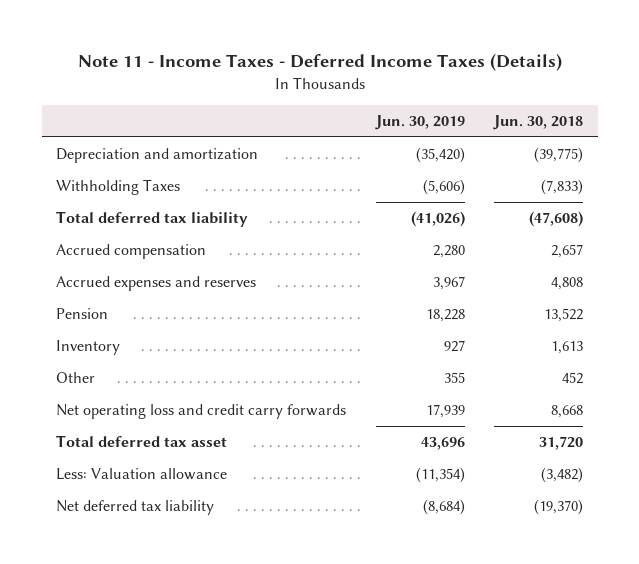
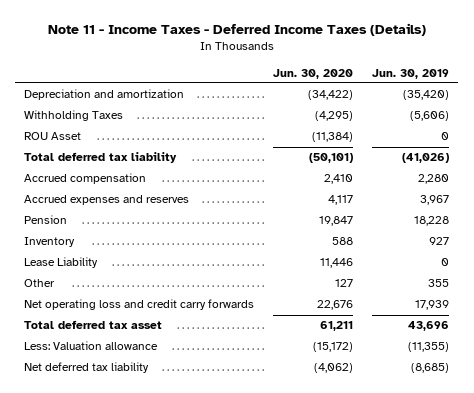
- | Jun. 30, 2019 | Jun. 30, 2018
+ | Jun. 30, 2020 | Jun. 30, 2019
+ ROU Asset | (11,384) | 0
+ Lease Liability | 11,446 | 0
- Less: Valuation allowance | (11,354) | (3,482)
- Net deferred tax liability | (8,684) | (19,370)
+ Less: Valuation allowance | (15,172) | (11,355)
+ Net deferred tax liability | (4,062) | (8,685)

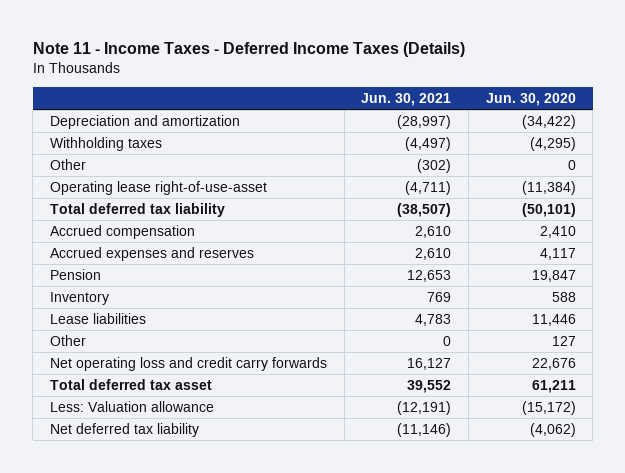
- | Jun. 30, 2020 | Jun. 30, 2019
+ | Jun. 30, 2021 | Jun. 30, 2020
- Withholding Taxes | (4,295) | (5,606)
- ROU Asset | (11,384) | 0
+ Withholding taxes | (4,497) | (4,295)
+ Other | (302) | 0
+ Operating lease right-of-use-asset | (4,711) | (11,384)
- Lease Liability | 11,446 | 0
+ Lease liabilities | 4,783 | 11,446

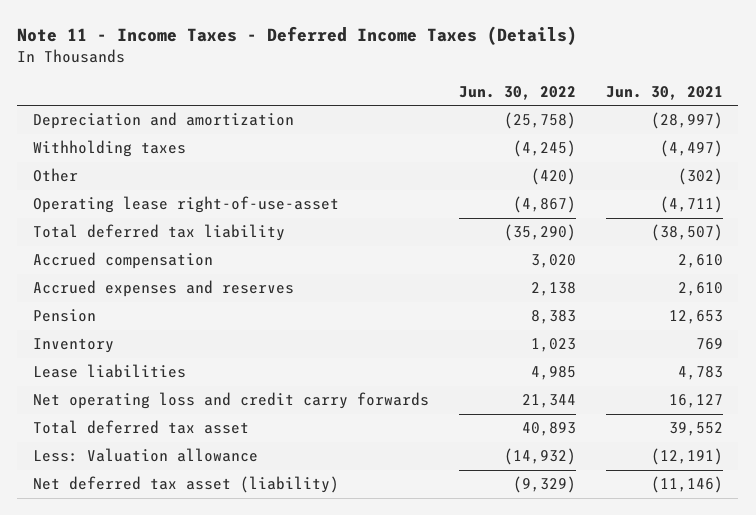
- | Jun. 30, 2021 | Jun. 30, 2020
+ | Jun. 30, 2022 | Jun. 30, 2021
- Other | 0 | 127
- Net deferred tax liability | (11,146) | (4,062)
+ Net deferred tax asset (liability) | (9,329) | (11,146)

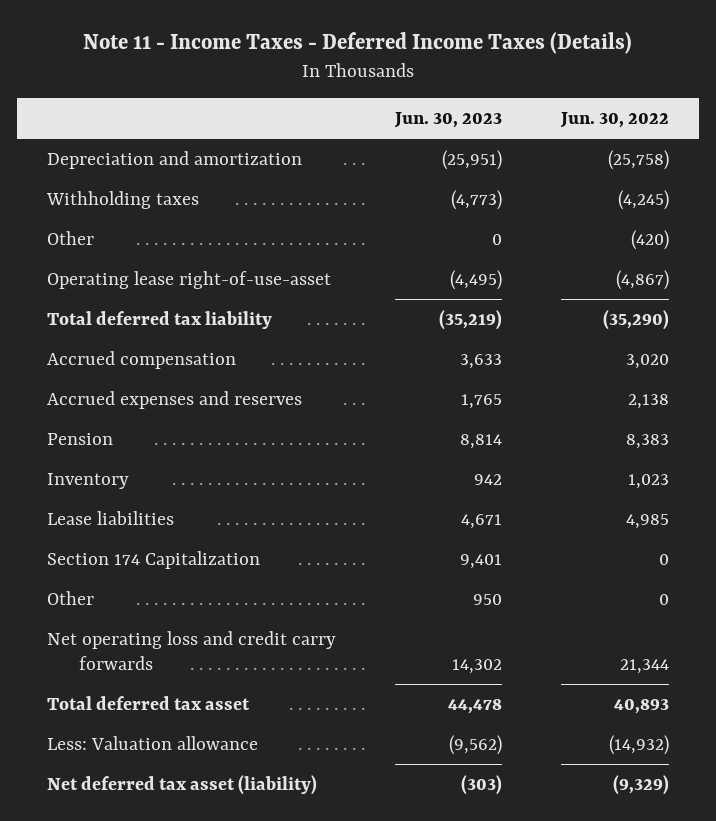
- | Jun. 30, 2022 | Jun. 30, 2021
+ | Jun. 30, 2023 | Jun. 30, 2022
+ Section 174 Capitalization | 9,401 | 0
+ Other | 950 | 0

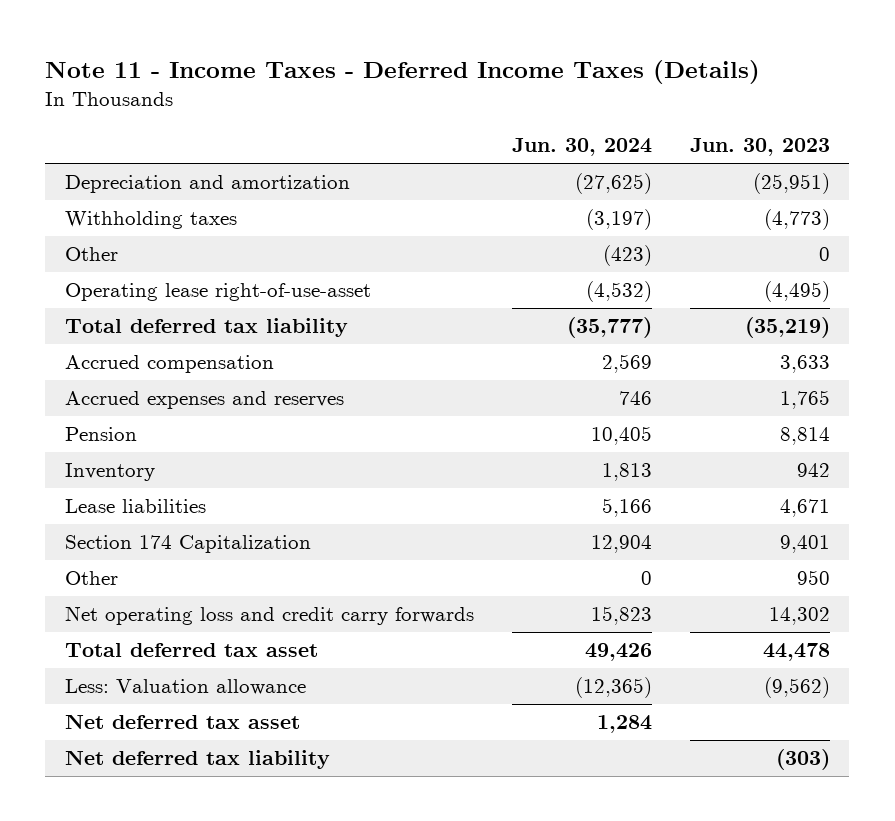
- | Jun. 30, 2023 | Jun. 30, 2022
+ | Jun. 30, 2024 | Jun. 30, 2023
- Net deferred tax asset (liability) | (303) | (9,329)
+ Net deferred tax asset | 1,284 |
+ Net deferred tax liability | | (303)

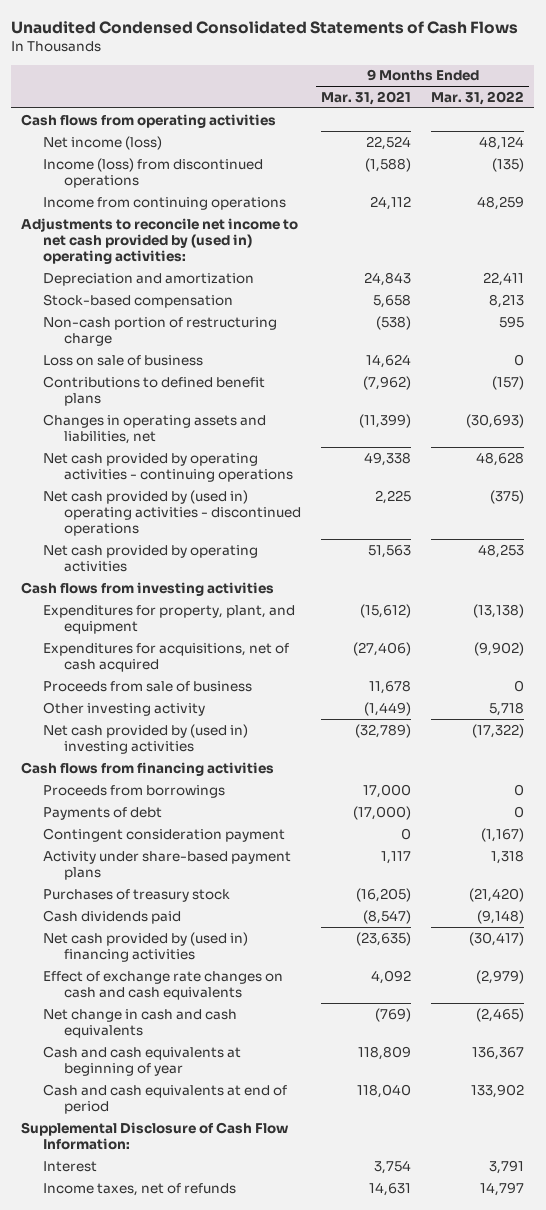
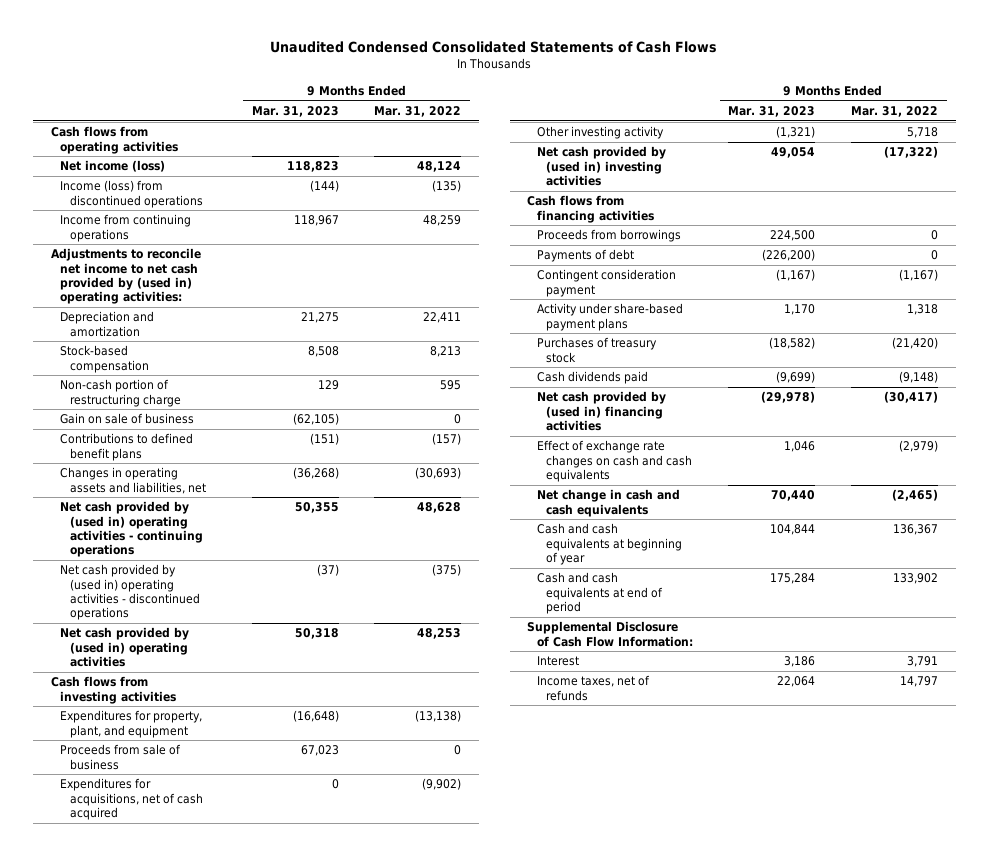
- | 9 Months Ended Mar. 31, 2021 | 9 Months Ended Mar. 31, 2022
+ | 9 Months Ended Mar. 31, 2023 | 9 Months Ended Mar. 31, 2022
- Loss on sale of business | 14,624 | 0
+ Gain on sale of business | (62,105) | 0
- Net cash provided by operating activities - continuing operations | 49,338 | 48,628
+ Net cash provided by (used in) operating activities - continuing operations | 50,355 | 48,628
- Net cash provided by operating activities | 51,563 | 48,253
+ Net cash provided by (used in) operating activities | 50,318 | 48,253
moved down: Expenditures for acquisitions, net of cash acquired | 0 | (9,902)

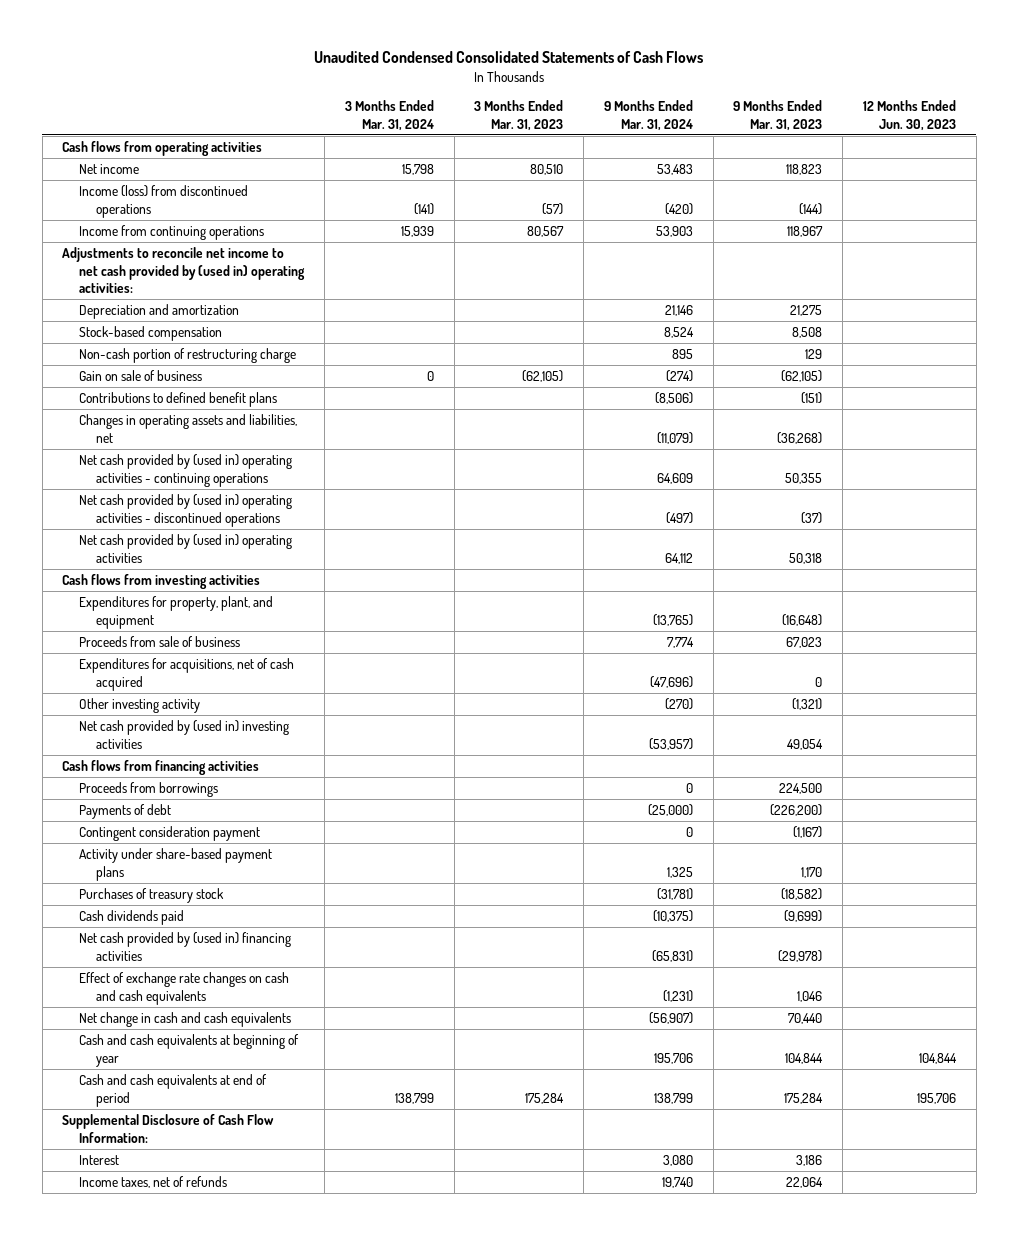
- | 9 Months Ended Mar. 31, 2023 | 9 Months Ended Mar. 31, 2022
+ | 3 Months Ended Mar. 31, 2024 | 3 Months Ended Mar. 31, 2023 | 9 Months Ended Mar. 31, 2024 | 9 Months Ended Mar. 31, 2023 | 12 Months Ended Jun. 30, 2023
- Net income (loss) | 118,823 | 48,124
+ Net income | 15,798 | 80,510 | 53,483 | 118,823 |

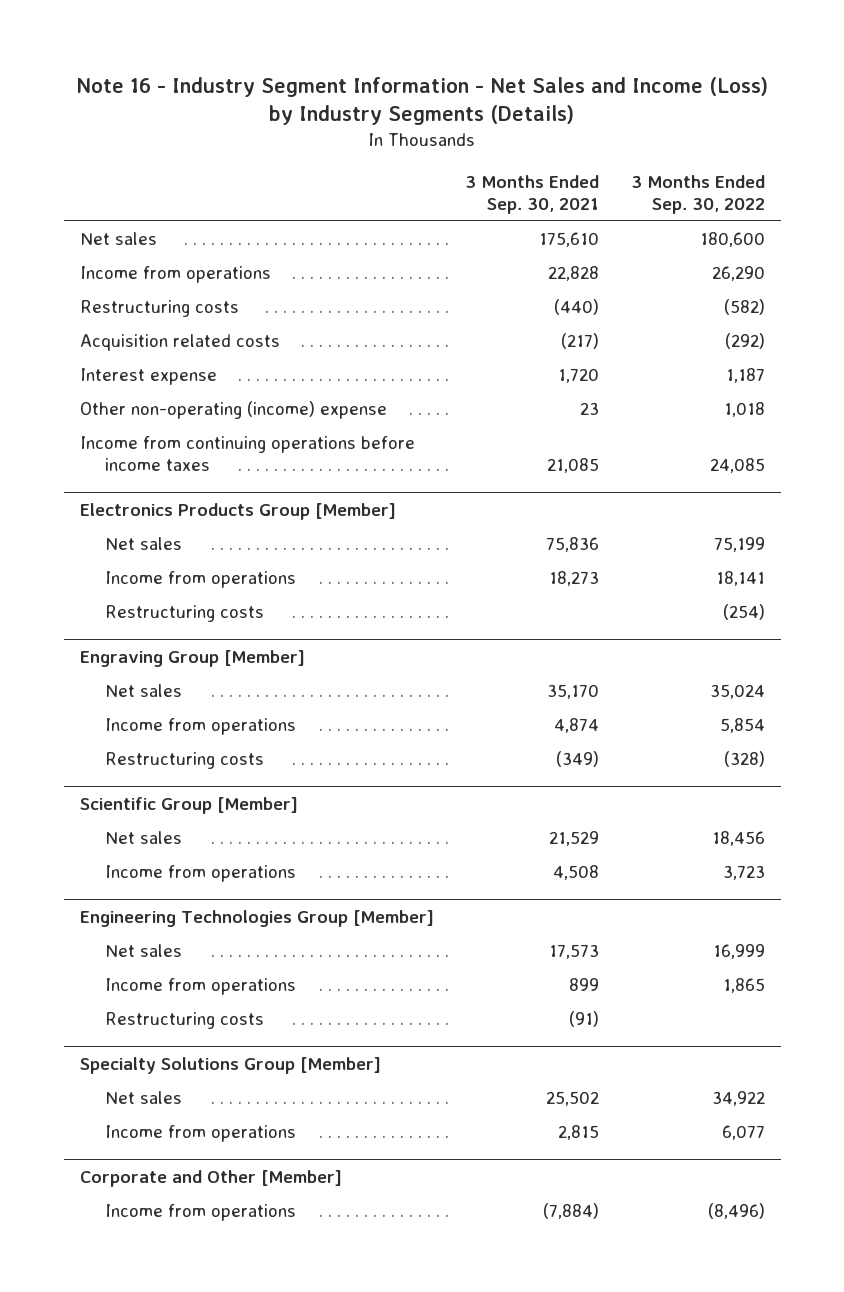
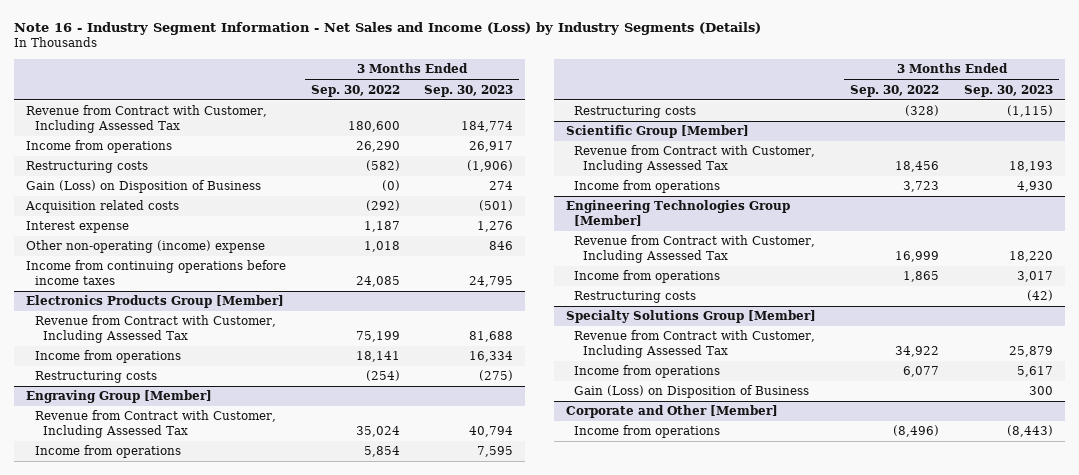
- | 3 Months Ended Sep. 30, 2021 | 3 Months Ended Sep. 30, 2022
+ | 3 Months Ended Sep. 30, 2022 | 3 Months Ended Sep. 30, 2023
- Net sales | 175,610 | 180,600
+ Revenue from Contract with Customer, Including Assessed Tax | 180,600 | 184,774
+ Gain (Loss) on Disposition of Business | (0) | 274
@ Electronics Products Group [Member]
- Net sales | 75,836 | 75,199
+ Revenue from Contract with Customer, Including Assessed Tax | 75,199 | 81,688
@ Engraving Group [Member]
- Net sales | 35,170 | 35,024
+ Revenue from Contract with Customer, Including Assessed Tax | 35,024 | 40,794
@ Scientific Group [Member]
- Net sales | 21,529 | 18,456
+ Revenue from Contract with Customer, Including Assessed Tax | 18,456 | 18,193
@ Engineering Technologies Group [Member]
- Net sales | 17,573 | 16,999
+ Revenue from Contract with Customer, Including Assessed Tax | 16,999 | 18,220
@ Specialty Solutions Group [Member]
- Net sales | 25,502 | 34,922
+ Revenue from Contract with Customer, Including Assessed Tax | 34,922 | 25,879
+ Gain (Loss) on Disposition of Business | | 300

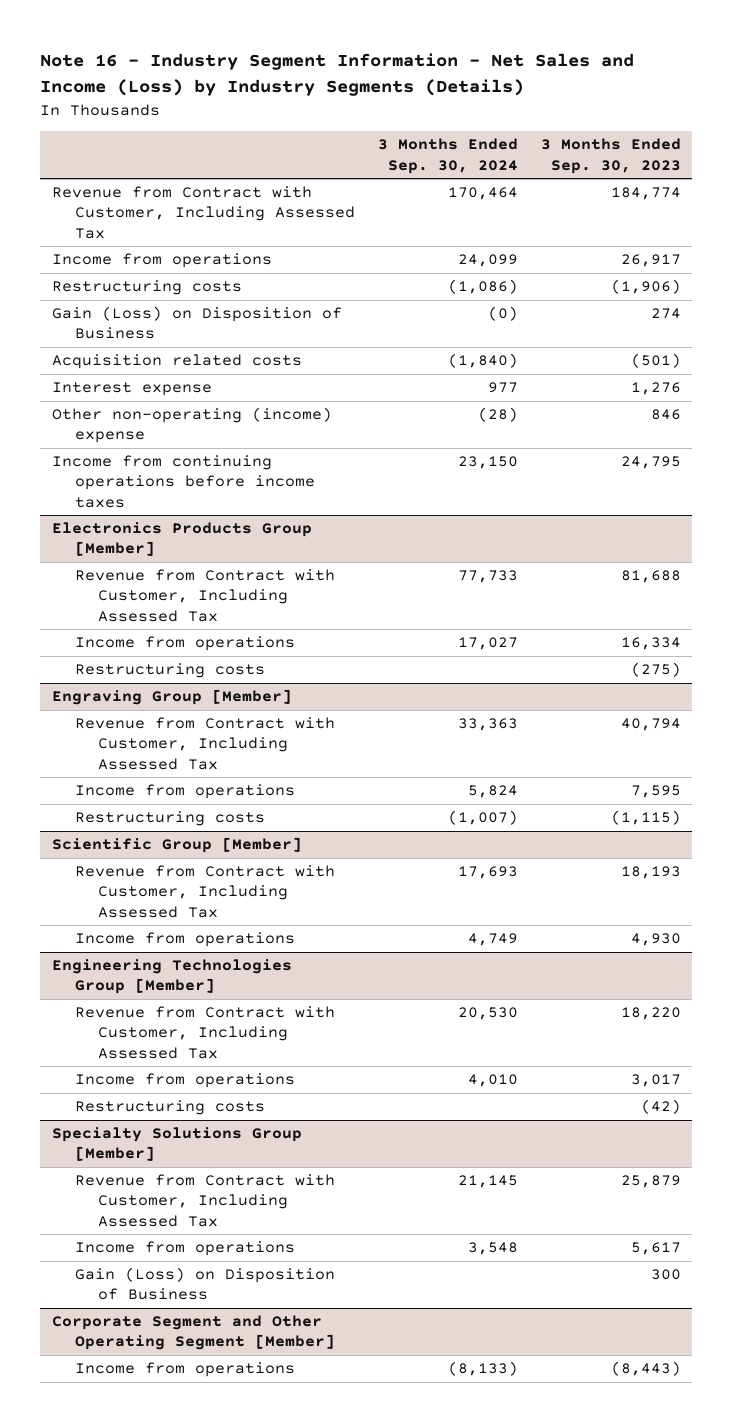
- | 3 Months Ended Sep. 30, 2022 | 3 Months Ended Sep. 30, 2023
+ | 3 Months Ended Sep. 30, 2024 | 3 Months Ended Sep. 30, 2023
- Corporate and Other [Member]
+ Corporate Segment and Other Operating Segment [Member]

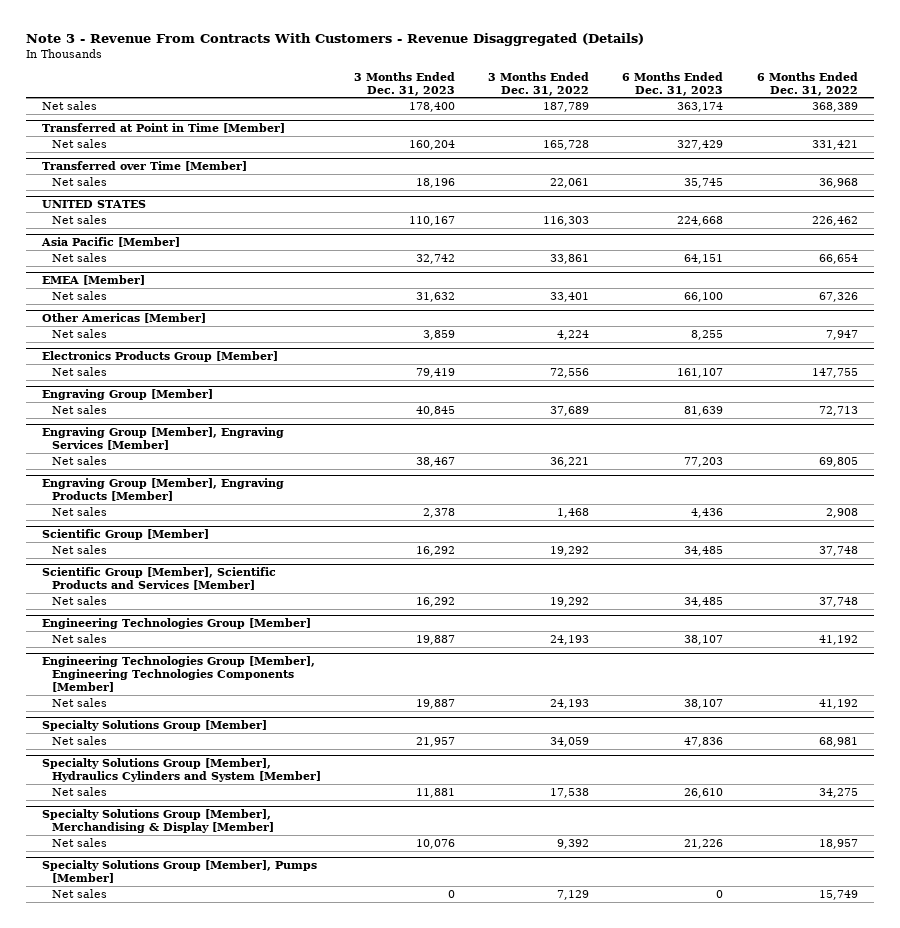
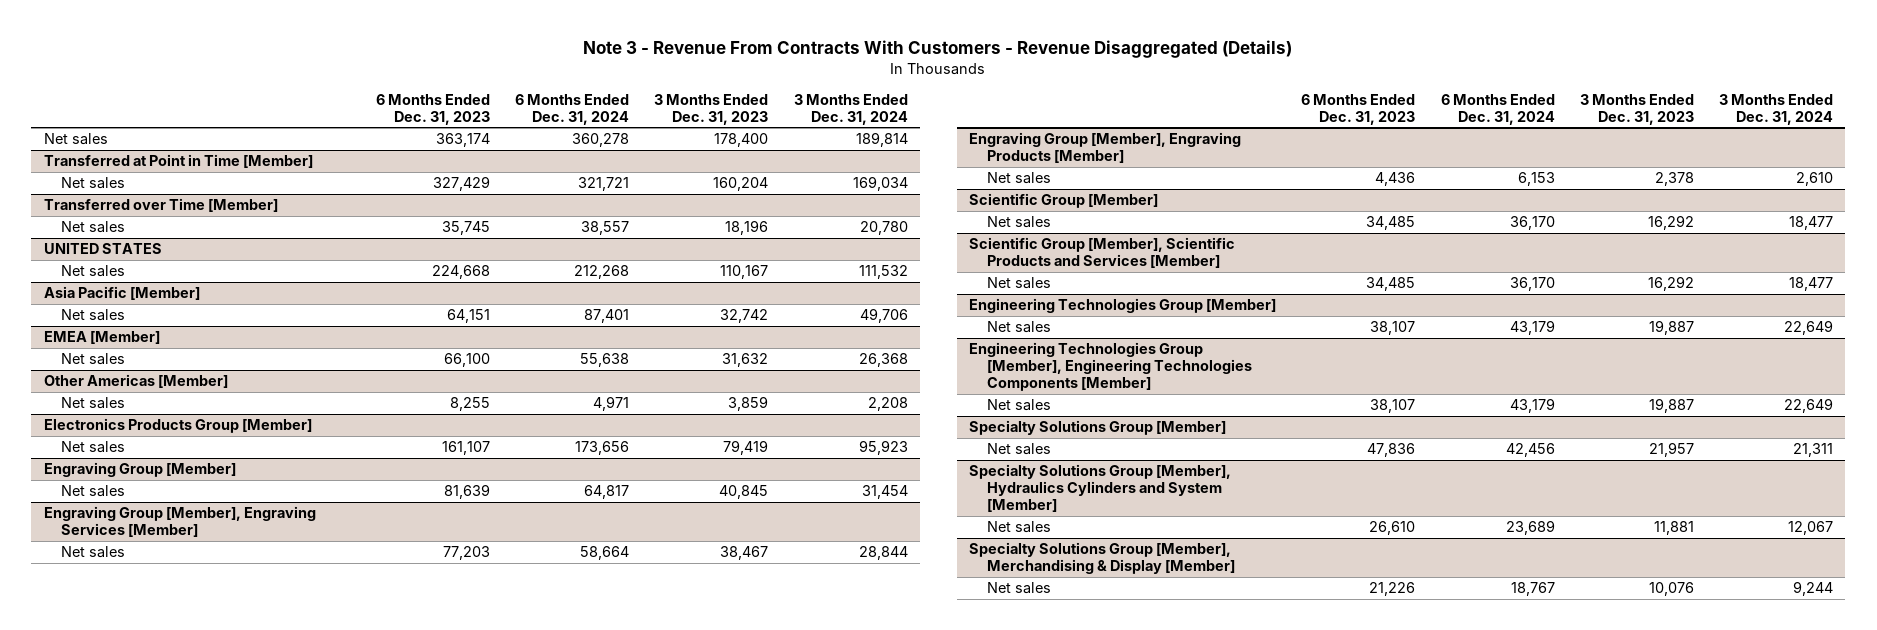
- | 3 Months Ended Dec. 31, 2023 | 3 Months Ended Dec. 31, 2022 | 6 Months Ended Dec. 31, 2023 | 6 Months Ended Dec. 31, 2022
+ | 6 Months Ended Dec. 31, 2023 | 6 Months Ended Dec. 31, 2024 | 3 Months Ended Dec. 31, 2023 | 3 Months Ended Dec. 31, 2024
- Specialty Solutions Group [Member], Pumps [Member]
- Net sales | 0 | 7,129 | 0 | 15,749

